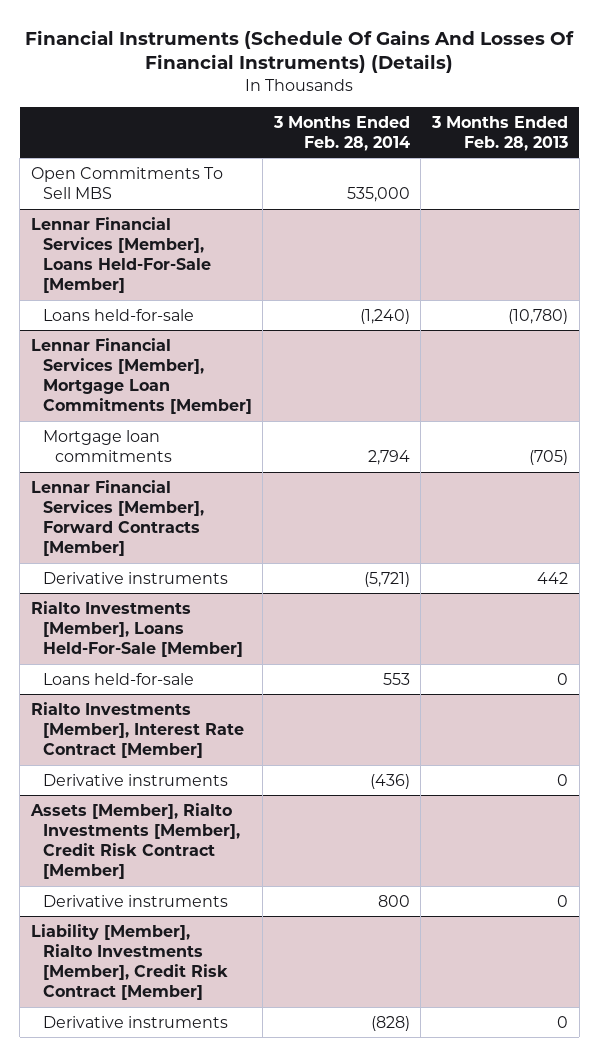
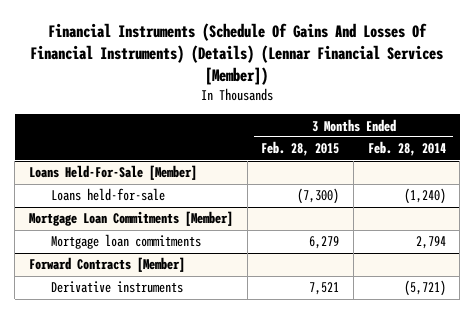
- Financial Instruments (Schedule Of Gains And Losses Of Financial Instruments) (Details)
+ Financial Instruments (Schedule Of Gains And Losses Of Financial Instruments) (Details) (Lennar Financial Services [Member])
- | 3 Months Ended Feb. 28, 2014 | 3 Months Ended Feb. 28, 2013
+ | 3 Months Ended Feb. 28, 2015 | 3 Months Ended Feb. 28, 2014
- Open Commitments To Sell MBS | 535,000 |
- Lennar Financial Services [Member], Loans Held-For-Sale [Member]
+ Loans Held-For-Sale [Member]
- Lennar Financial Services [Member], Mortgage Loan Commitments [Member]
+ Mortgage Loan Commitments [Member]
- Lennar Financial Services [Member], Forward Contracts [Member]
+ Forward Contracts [Member]
- Rialto Investments [Member], Loans Held-For-Sale [Member]
- Loans held-for-sale | 553 | 0
- Rialto Investments [Member], Interest Rate Contract [Member]
- Derivative instruments | (436) | 0
- Assets [Member], Rialto Investments [Member], Credit Risk Contract [Member]
- Derivative instruments | 800 | 0
- Liability [Member], Rialto Investments [Member], Credit Risk Contract [Member]
- Derivative instruments | (828) | 0

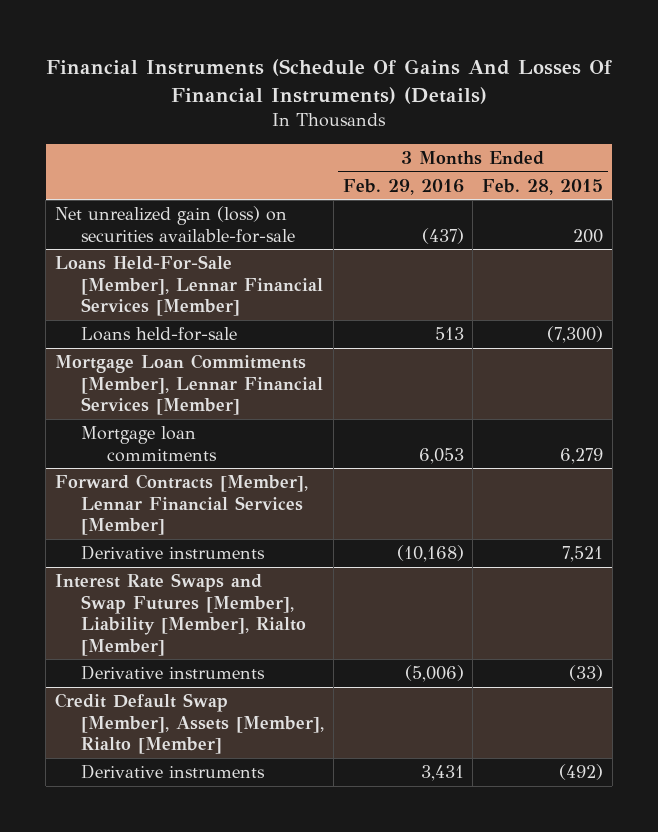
- Financial Instruments (Schedule Of Gains And Losses Of Financial Instruments) (Details) (Lennar Financial Services [Member])
+ Financial Instruments (Schedule Of Gains And Losses Of Financial Instruments) (Details)
- | 3 Months Ended Feb. 28, 2015 | 3 Months Ended Feb. 28, 2014
+ | 3 Months Ended Feb. 29, 2016 | 3 Months Ended Feb. 28, 2015
- Loans Held-For-Sale [Member]
+ Net unrealized gain (loss) on securities available-for-sale | (437) | 200
+ Loans Held-For-Sale [Member], Lennar Financial Services [Member]
- Mortgage Loan Commitments [Member]
+ Mortgage Loan Commitments [Member], Lennar Financial Services [Member]
- Forward Contracts [Member]
+ Forward Contracts [Member], Lennar Financial Services [Member]
+ Interest Rate Swaps and Swap Futures [Member], Liability [Member], Rialto [Member]
+ Derivative instruments | (5,006) | (33)
+ Credit Default Swap [Member], Assets [Member], Rialto [Member]
+ Derivative instruments | 3,431 | (492)

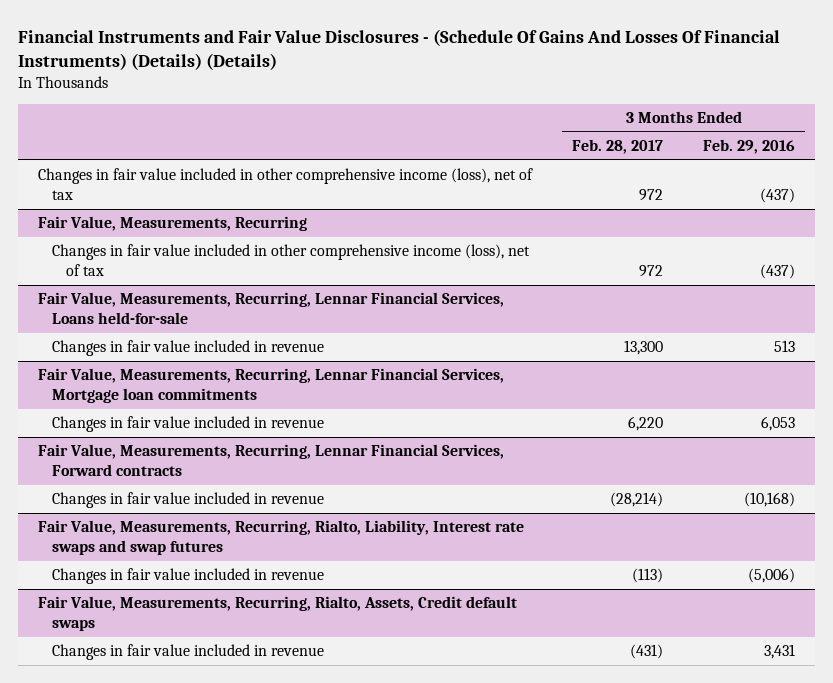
- Financial Instruments (Schedule Of Gains And Losses Of Financial Instruments) (Details)
+ Financial Instruments and Fair Value Disclosures - (Schedule Of Gains And Losses Of Financial Instruments) (Details) (Details)
- | 3 Months Ended Feb. 29, 2016 | 3 Months Ended Feb. 28, 2015
+ | 3 Months Ended Feb. 28, 2017 | 3 Months Ended Feb. 29, 2016
- Net unrealized gain (loss) on securities available-for-sale | (437) | 200
- Loans Held-For-Sale [Member], Lennar Financial Services [Member]
- Loans held-for-sale | 513 | (7,300)
- Mortgage Loan Commitments [Member], Lennar Financial Services [Member]
- Mortgage loan commitments | 6,053 | 6,279
- Forward Contracts [Member], Lennar Financial Services [Member]
- Derivative instruments | (10,168) | 7,521
- Interest Rate Swaps and Swap Futures [Member], Liability [Member], Rialto [Member]
- Derivative instruments | (5,006) | (33)
- Credit Default Swap [Member], Assets [Member], Rialto [Member]
- Derivative instruments | 3,431 | (492)
+ Changes in fair value included in other comprehensive income (loss), net of tax | 972 | (437)
+ Fair Value, Measurements, Recurring
+ Changes in fair value included in other comprehensive income (loss), net of tax | 972 | (437)
+ Fair Value, Measurements, Recurring, Lennar Financial Services, Loans held-for-sale
+ Changes in fair value included in revenue | 13,300 | 513
+ Fair Value, Measurements, Recurring, Lennar Financial Services, Mortgage loan commitments
+ Changes in fair value included in revenue | 6,220 | 6,053
+ Fair Value, Measurements, Recurring, Lennar Financial Services, Forward contracts
+ Changes in fair value included in revenue | (28,214) | (10,168)
+ Fair Value, Measurements, Recurring, Rialto, Liability, Interest rate swaps and swap futures
+ Changes in fair value included in revenue | (113) | (5,006)
+ Fair Value, Measurements, Recurring, Rialto, Assets, Credit default swaps
+ Changes in fair value included in revenue | (431) | 3,431

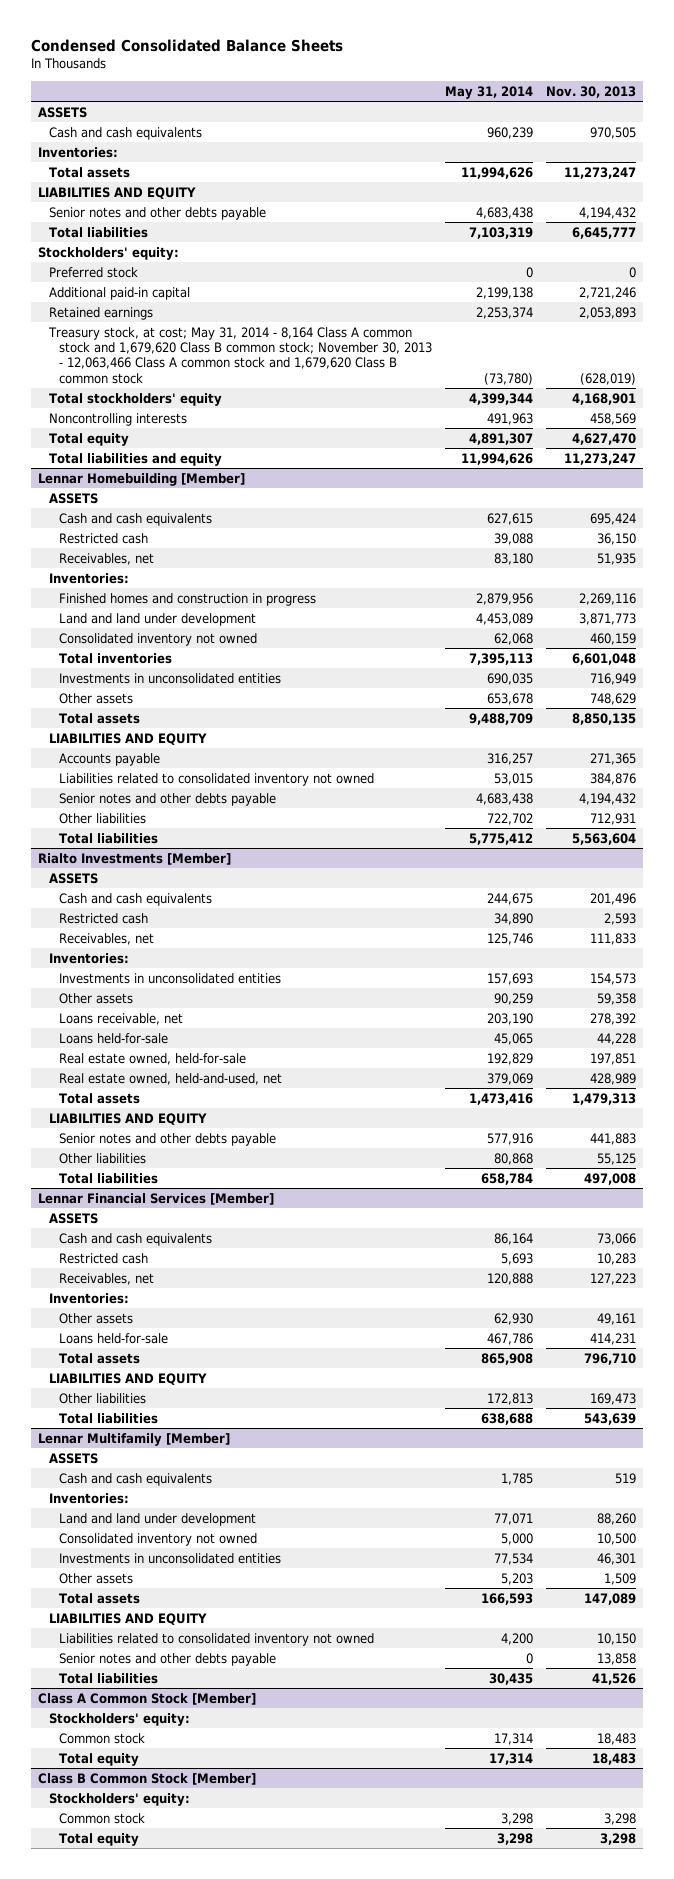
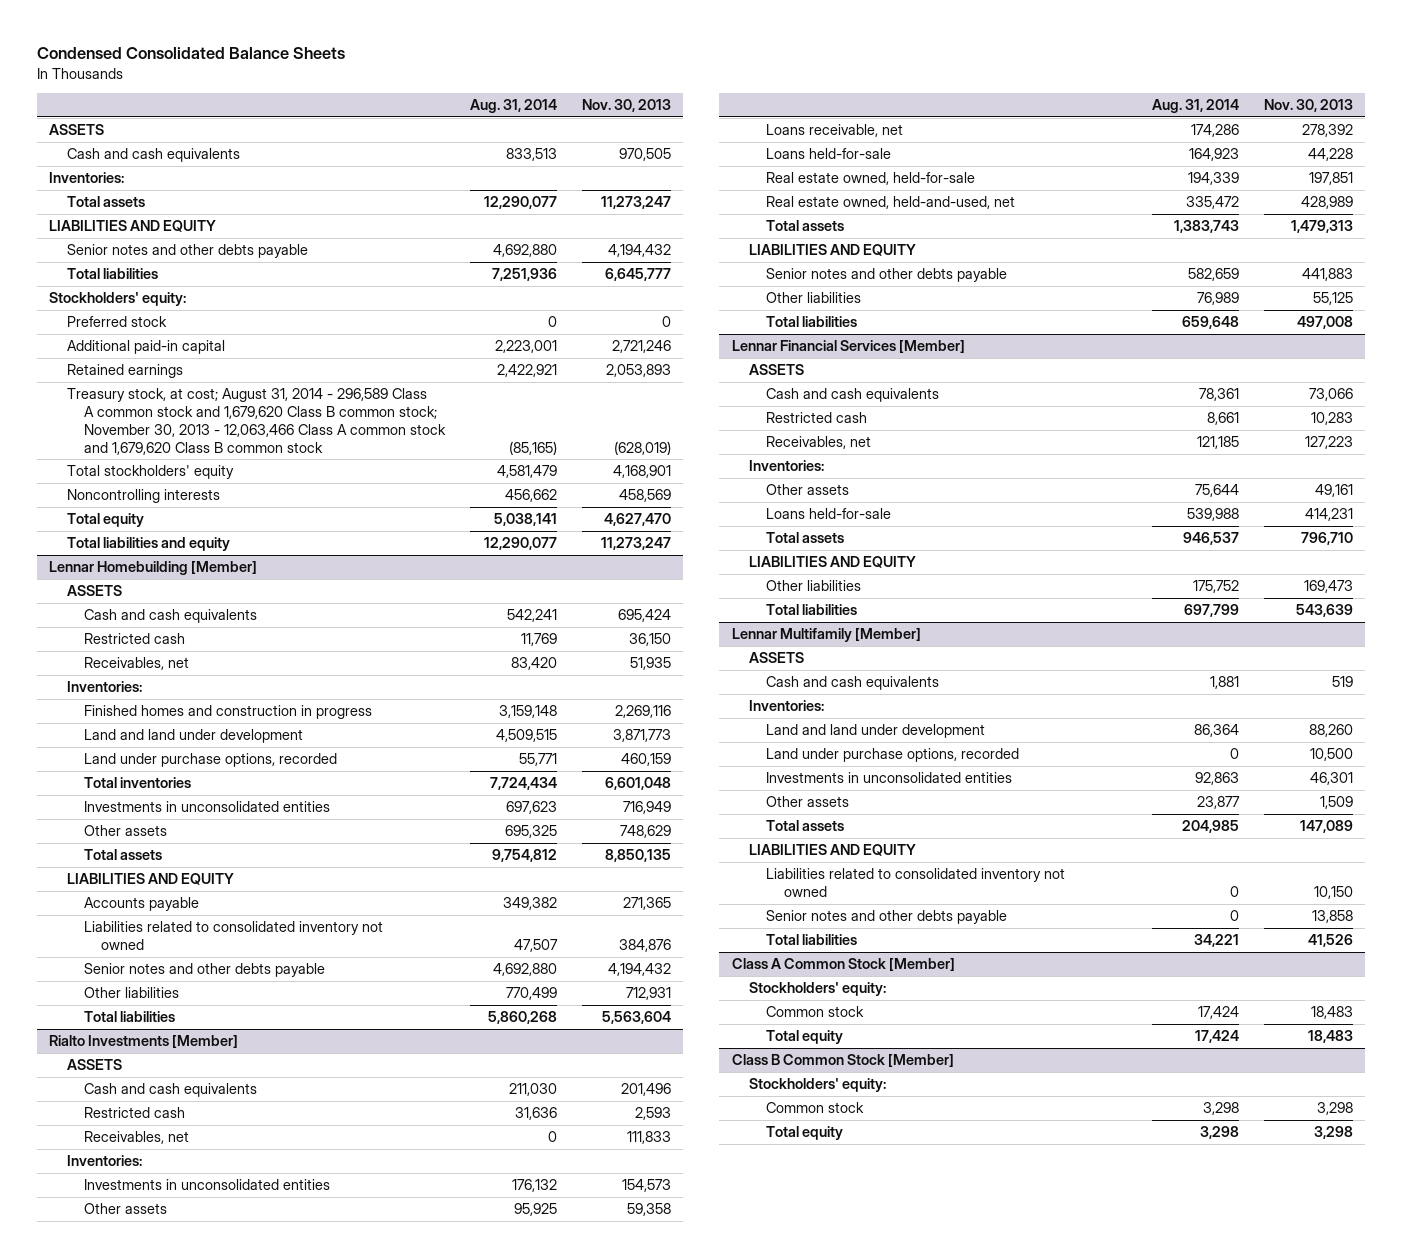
- | May 31, 2014 | Nov. 30, 2013
+ | Aug. 31, 2014 | Nov. 30, 2013
- Treasury stock, at cost; May 31, 2014 - 8,164 Class A common stock and 1,679,620 Class B common stock; November 30, 2013 - 12,063,466 Class A common stock and 1,679,620 Class B common stock | (73,780) | (628,019)
+ Treasury stock, at cost; August 31, 2014 - 296,589 Class A common stock and 1,679,620 Class B common stock; November 30, 2013 - 12,063,466 Class A common stock and 1,679,620 Class B common stock | (85,165) | (628,019)
@ Lennar Homebuilding [Member]
- Consolidated inventory not owned | 62,068 | 460,159
+ Land under purchase options, recorded | 55,771 | 460,159
@ Lennar Multifamily [Member]
- Consolidated inventory not owned | 5,000 | 10,500
+ Land under purchase options, recorded | 0 | 10,500

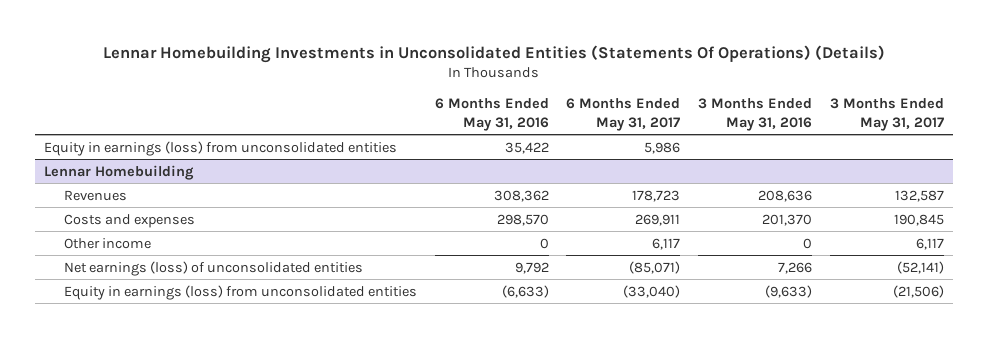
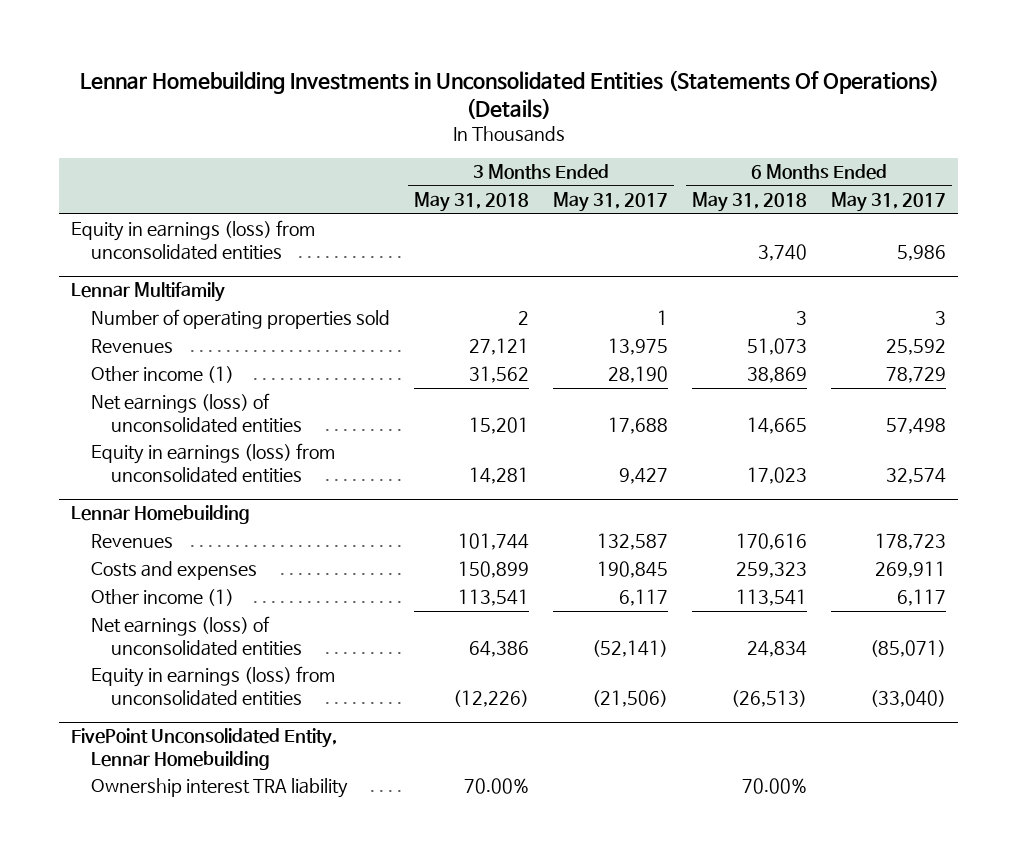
- | 6 Months Ended May 31, 2016 | 6 Months Ended May 31, 2017 | 3 Months Ended May 31, 2016 | 3 Months Ended May 31, 2017
+ | 3 Months Ended May 31, 2018 | 3 Months Ended May 31, 2017 | 6 Months Ended May 31, 2018 | 6 Months Ended May 31, 2017
+ Lennar Multifamily
+ Number of operating properties sold | 2 | 1 | 3 | 3
+ Revenues | 27,121 | 13,975 | 51,073 | 25,592
+ Other income (1) | 31,562 | 28,190 | 38,869 | 78,729
+ Net earnings (loss) of unconsolidated entities | 15,201 | 17,688 | 14,665 | 57,498
+ Equity in earnings (loss) from unconsolidated entities | 14,281 | 9,427 | 17,023 | 32,574
@ Lennar Homebuilding
- Other income | 0 | 6,117 | 0 | 6,117
+ Other income (1) | 113,541 | 6,117 | 113,541 | 6,117
+ FivePoint Unconsolidated Entity, Lennar Homebuilding
+ Ownership interest TRA liability | 70.00% | | 70.00% |

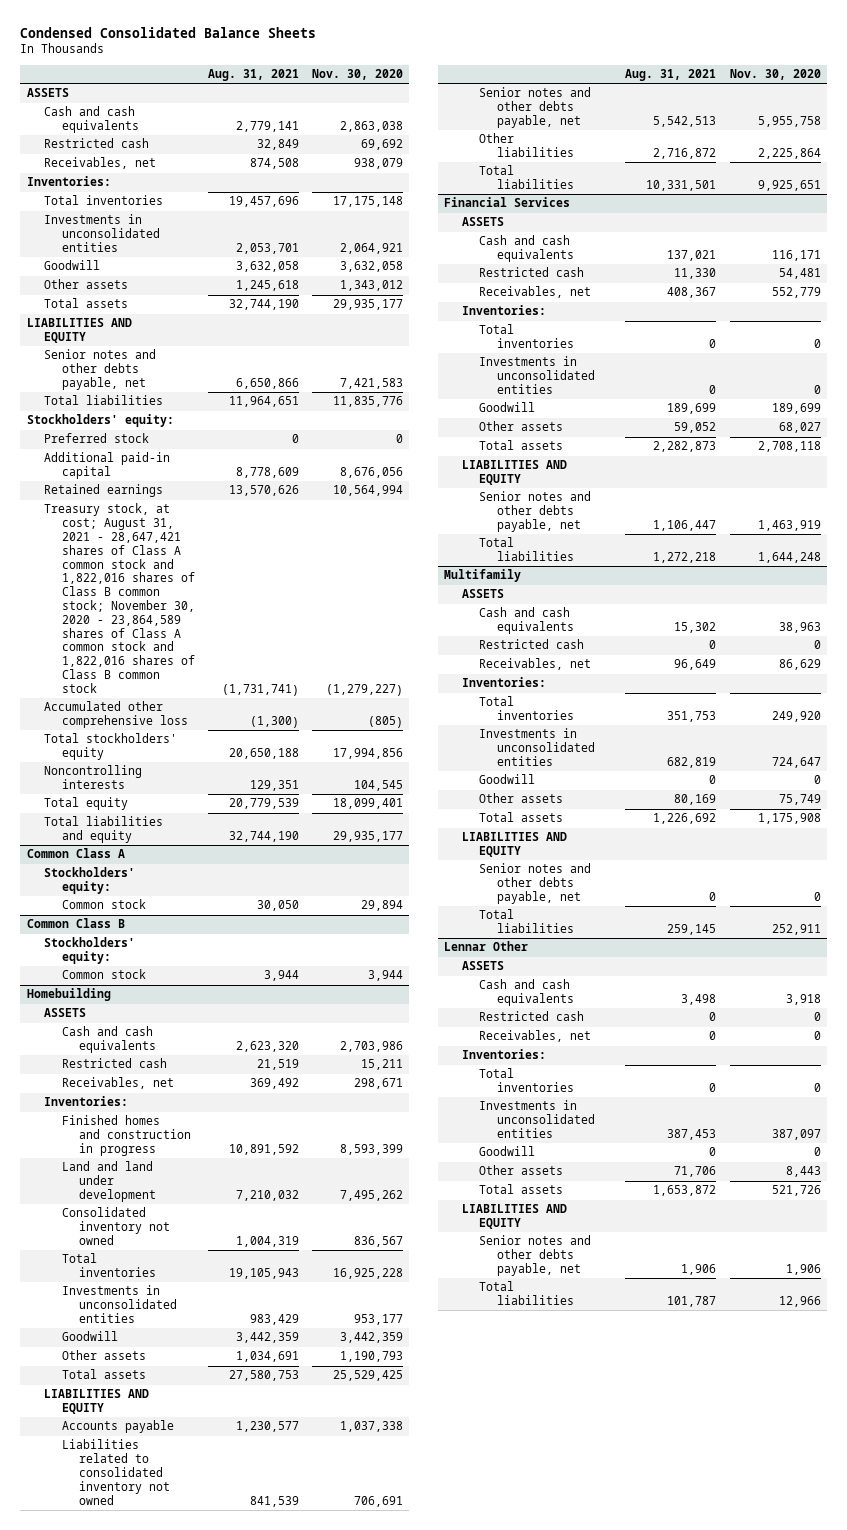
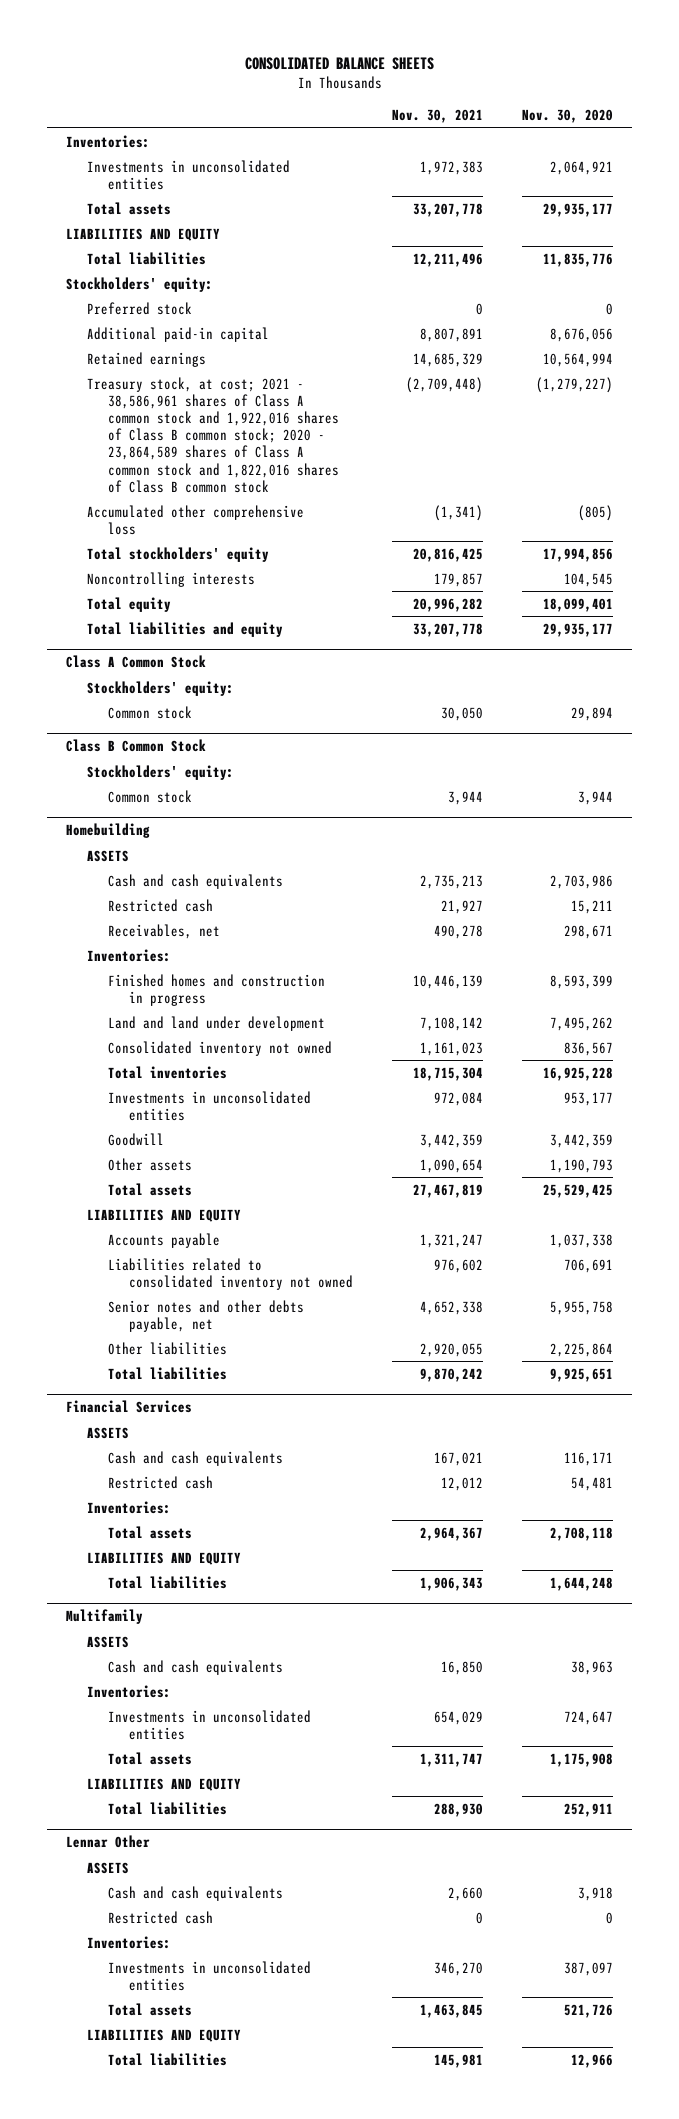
- Condensed Consolidated Balance Sheets
+ CONSOLIDATED BALANCE SHEETS
- | Aug. 31, 2021 | Nov. 30, 2020
+ | Nov. 30, 2021 | Nov. 30, 2020
- ASSETS
- Cash and cash equivalents | 2,779,141 | 2,863,038
- Restricted cash | 32,849 | 69,692
- Receivables, net | 874,508 | 938,079
- Total inventories | 19,457,696 | 17,175,148
- Goodwill | 3,632,058 | 3,632,058
- Other assets | 1,245,618 | 1,343,012
- Senior notes and other debts payable, net | 6,650,866 | 7,421,583
- Treasury stock, at cost; August 31, 2021 - 28,647,421 shares of Class A common stock and 1,822,016 shares of Class B common stock; November 30, 2020 - 23,864,589 shares of Class A common stock and 1,822,016 shares of Class B common stock | (1,731,741) | (1,279,227)
+ Treasury stock, at cost; 2021 - 38,586,961 shares of Class A common stock and 1,922,016 shares of Class B common stock; 2020 - 23,864,589 shares of Class A common stock and 1,822,016 shares of Class B common stock | (2,709,448) | (1,279,227)
- Common Class A
+ Class A Common Stock
- Common Class B
+ Class B Common Stock
@ Financial Services
- Receivables, net | 408,367 | 552,779
- Total inventories | 0 | 0
- Investments in unconsolidated entities | 0 | 0
- Goodwill | 189,699 | 189,699
- Other assets | 59,052 | 68,027
- Senior notes and other debts payable, net | 1,106,447 | 1,463,919
@ Multifamily
- Restricted cash | 0 | 0
- Receivables, net | 96,649 | 86,629
- Total inventories | 351,753 | 249,920
- Goodwill | 0 | 0
- Other assets | 80,169 | 75,749
- Senior notes and other debts payable, net | 0 | 0
@ Lennar Other
- Receivables, net | 0 | 0
- Total inventories | 0 | 0
- Goodwill | 0 | 0
- Other assets | 71,706 | 8,443
- Senior notes and other debts payable, net | 1,906 | 1,906

